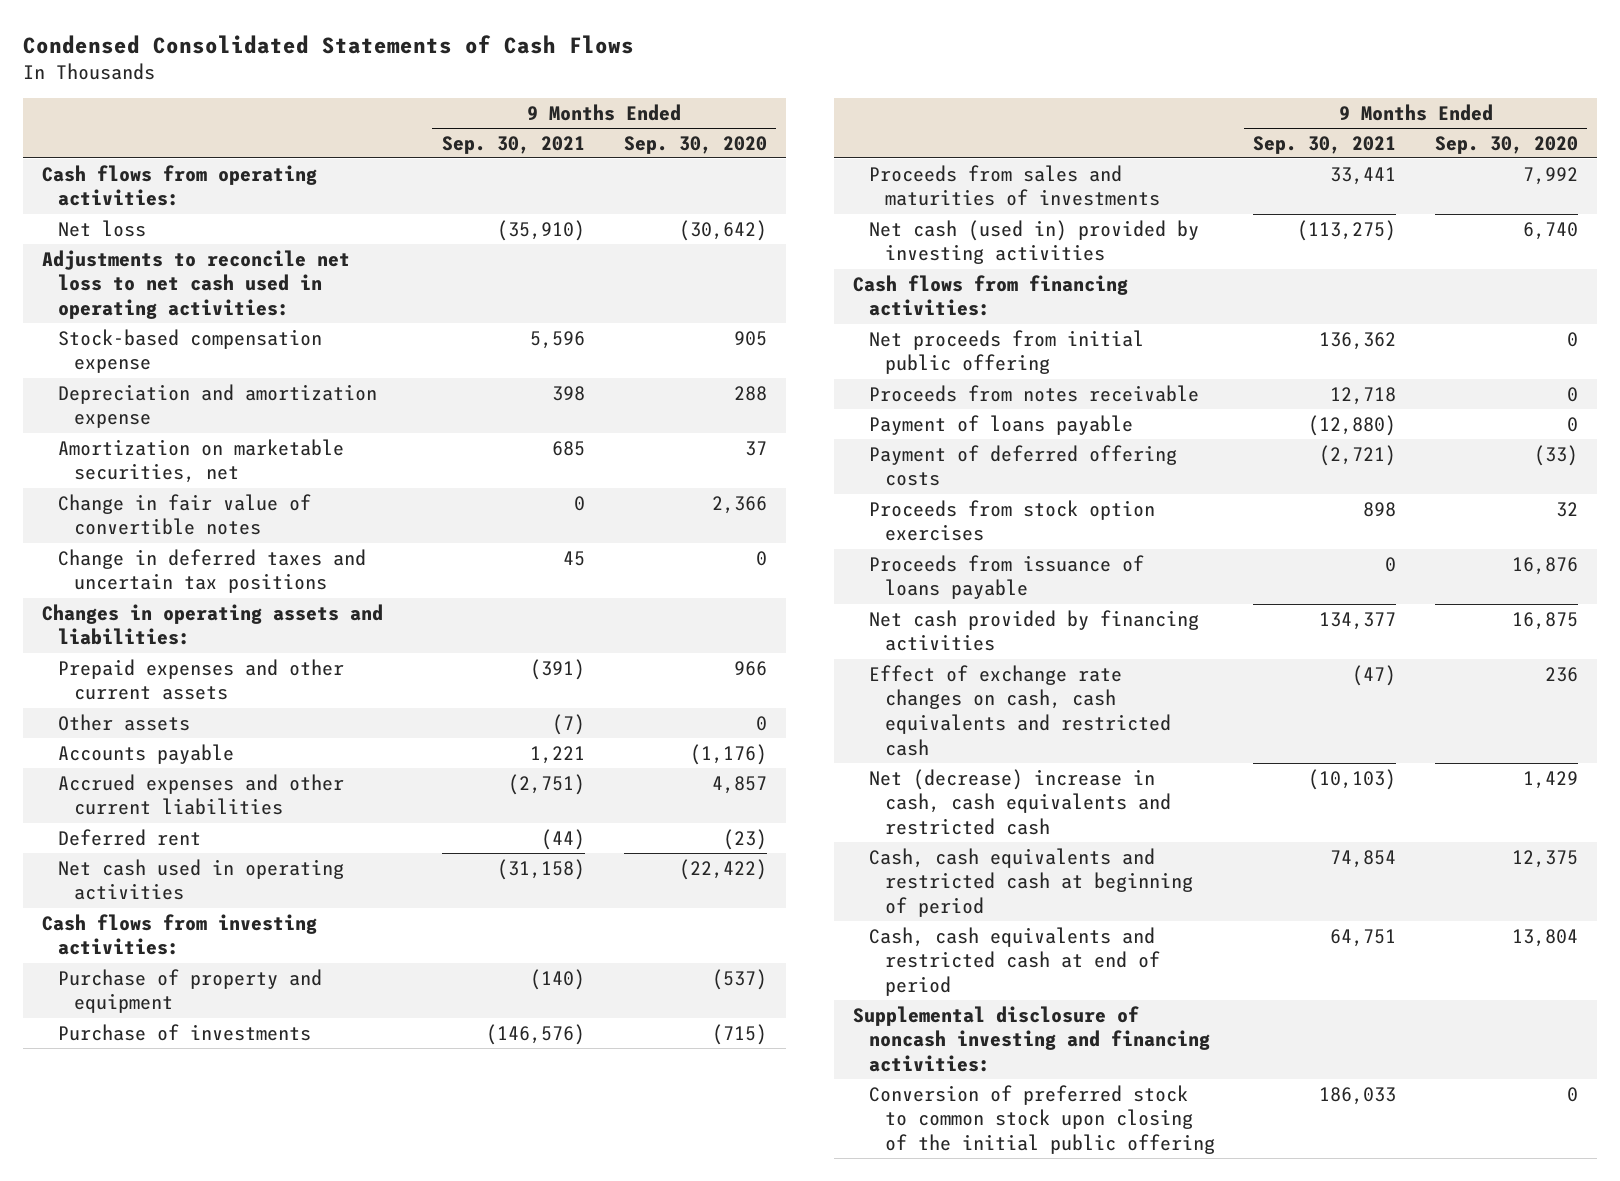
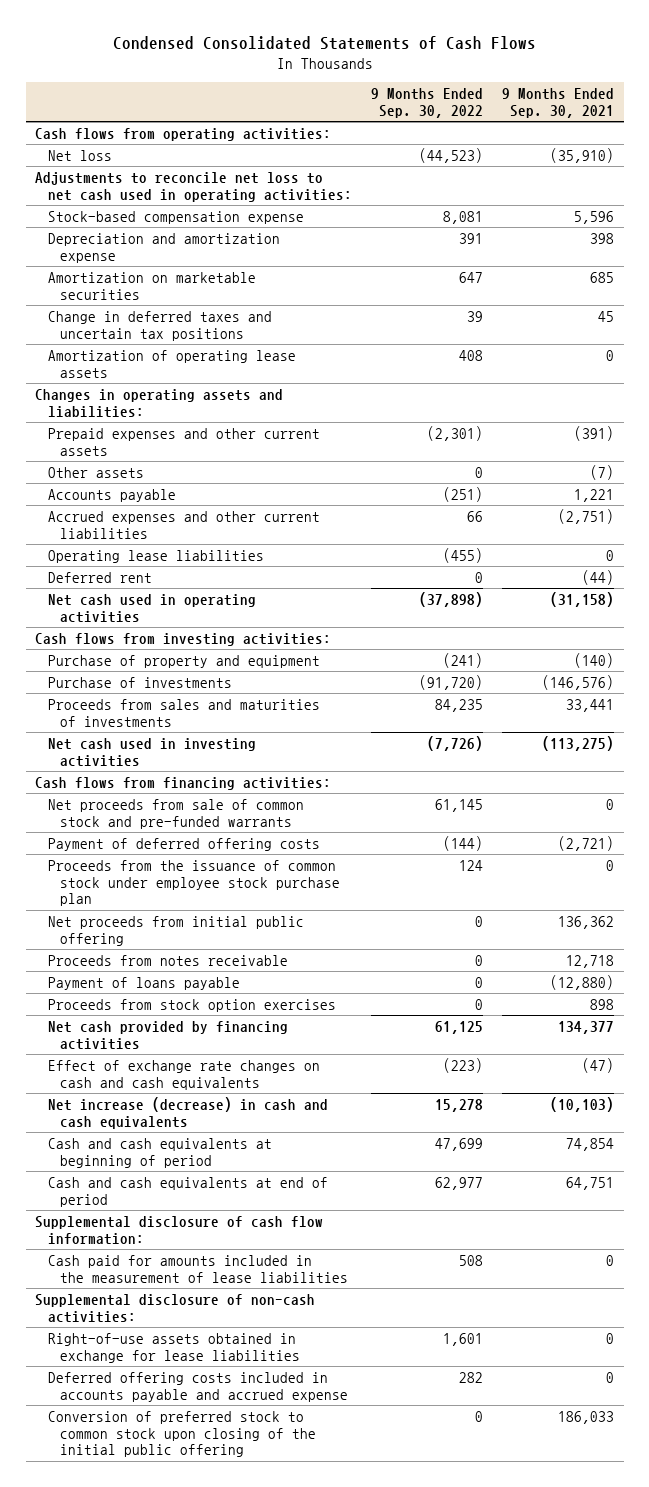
- | 9 Months Ended Sep. 30, 2021 | 9 Months Ended Sep. 30, 2020
+ | 9 Months Ended Sep. 30, 2022 | 9 Months Ended Sep. 30, 2021
- Amortization on marketable securities, net | 685 | 37
- Change in fair value of convertible notes | 0 | 2,366
+ Amortization on marketable securities | 647 | 685
+ Amortization of operating lease assets | 408 | 0
+ Operating lease liabilities | (455) | 0
- Net cash (used in) provided by investing activities | (113,275) | 6,740
+ Net cash used in investing activities | (7,726) | (113,275)
+ Net proceeds from sale of common stock and pre-funded warrants | 61,145 | 0
moved up: Payment of deferred offering costs | (144) | (2,721)
+ Proceeds from the issuance of common stock under employee stock purchase plan | 124 | 0
- Proceeds from issuance of loans payable | 0 | 16,876
- Effect of exchange rate changes on cash, cash equivalents and restricted cash | (47) | 236
- Net (decrease) increase in cash, cash equivalents and restricted cash | (10,103) | 1,429
- Cash, cash equivalents and restricted cash at beginning of period | 74,854 | 12,375
- Cash, cash equivalents and restricted cash at end of period | 64,751 | 13,804
- Supplemental disclosure of noncash investing and financing activities:
+ Effect of exchange rate changes on cash and cash equivalents | (223) | (47)
+ Net increase (decrease) in cash and cash equivalents | 15,278 | (10,103)
+ Cash and cash equivalents at beginning of period | 47,699 | 74,854
+ Cash and cash equivalents at end of period | 62,977 | 64,751
+ Supplemental disclosure of cash flow information:
+ Cash paid for amounts included in the measurement of lease liabilities | 508 | 0
+ Supplemental disclosure of non-cash activities:
+ Right-of-use assets obtained in exchange for lease liabilities | 1,601 | 0
+ Deferred offering costs included in accounts payable and accrued expense | 282 | 0

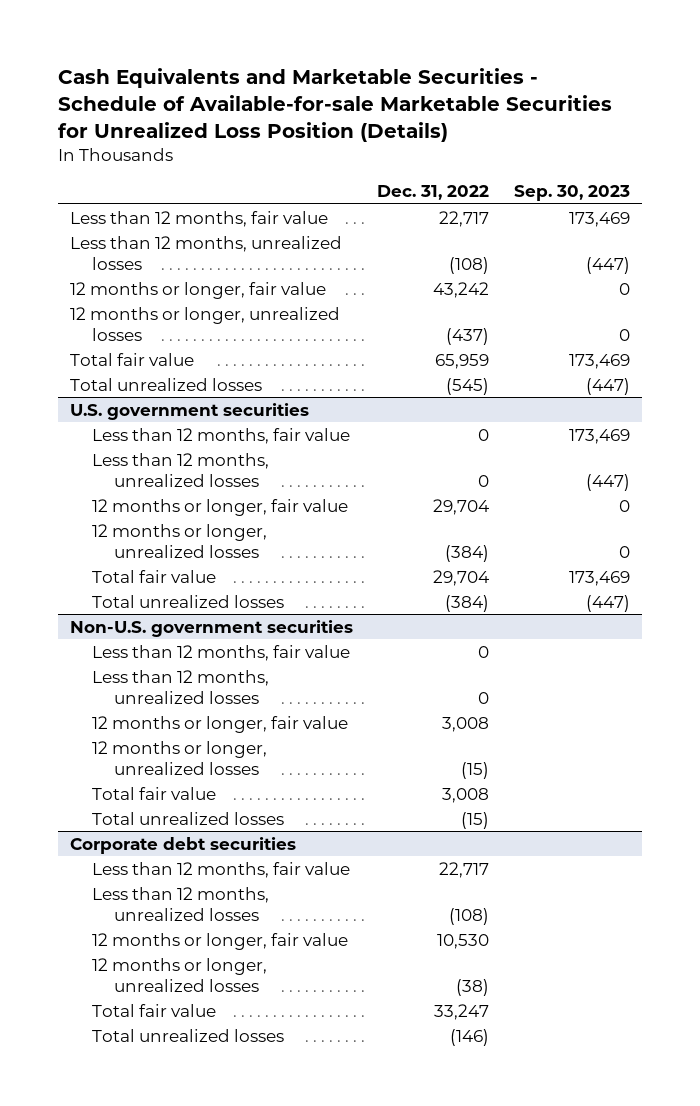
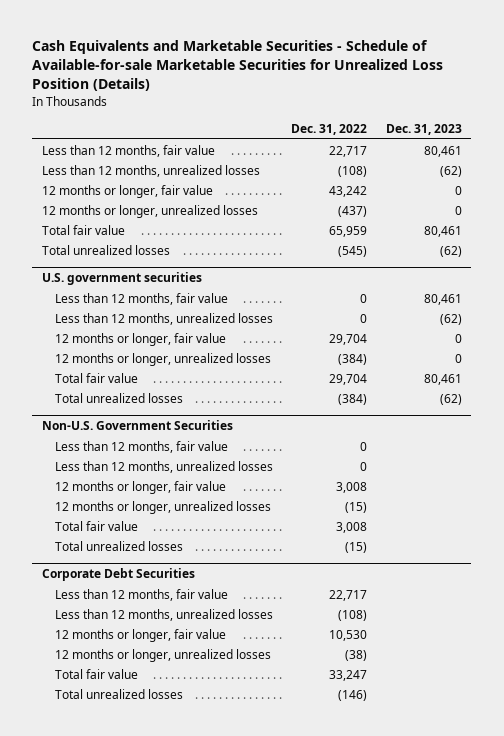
- | Dec. 31, 2022 | Sep. 30, 2023
+ | Dec. 31, 2022 | Dec. 31, 2023
- Non-U.S. government securities
+ Non-U.S. Government Securities
- Corporate debt securities
+ Corporate Debt Securities

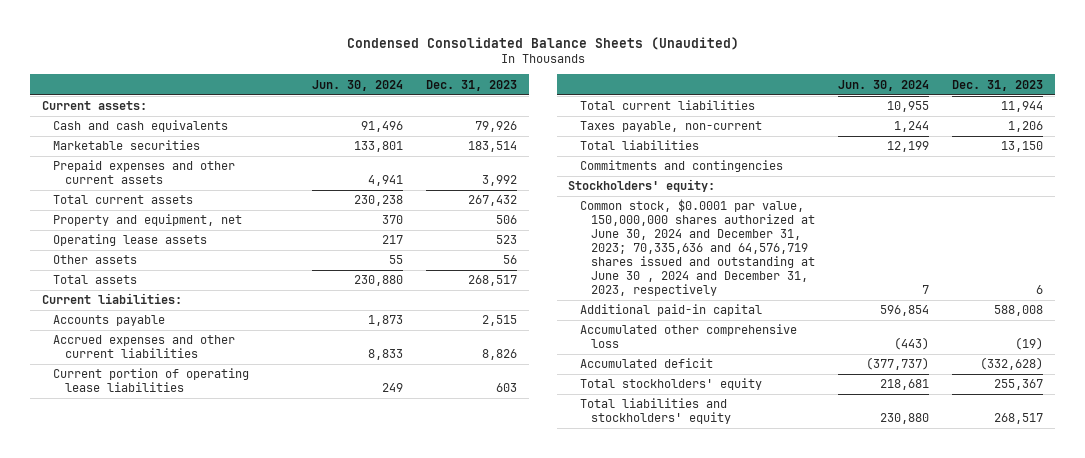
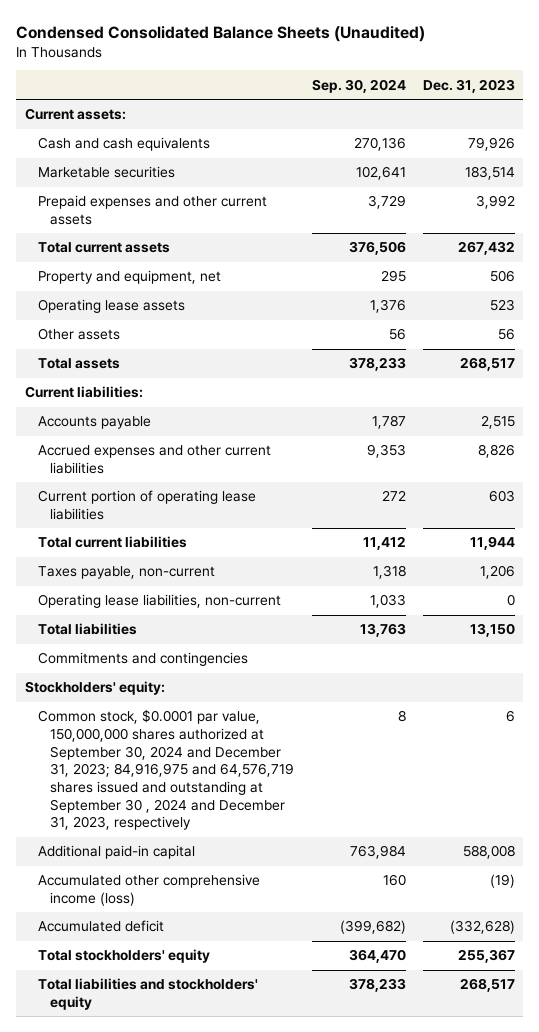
- | Jun. 30, 2024 | Dec. 31, 2023
+ | Sep. 30, 2024 | Dec. 31, 2023
+ Operating lease liabilities, non-current | 1,033 | 0
- Common stock, $0.0001 par value, 150,000,000 shares authorized at June 30, 2024 and December 31, 2023; 70,335,636 and 64,576,719 shares issued and outstanding at June 30 , 2024 and December 31, 2023, respectively | 7 | 6
+ Common stock, $0.0001 par value, 150,000,000 shares authorized at September 30, 2024 and December 31, 2023; 84,916,975 and 64,576,719 shares issued and outstanding at September 30 , 2024 and December 31, 2023, respectively | 8 | 6
- Accumulated other comprehensive loss | (443) | (19)
+ Accumulated other comprehensive income (loss) | 160 | (19)

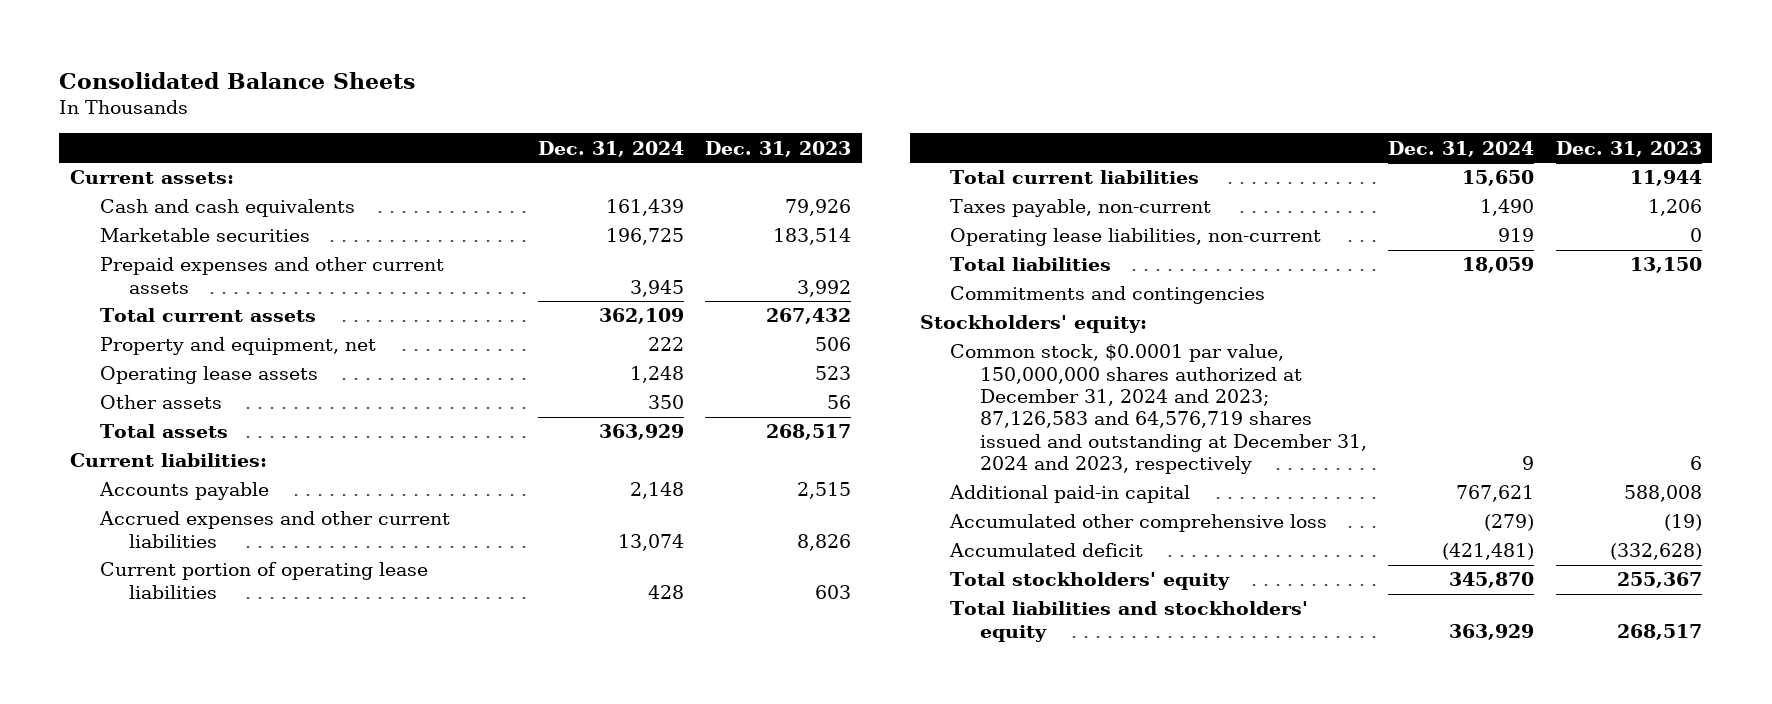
- Condensed Consolidated Balance Sheets (Unaudited)
+ Consolidated Balance Sheets
- | Sep. 30, 2024 | Dec. 31, 2023
+ | Dec. 31, 2024 | Dec. 31, 2023
- Common stock, $0.0001 par value, 150,000,000 shares authorized at September 30, 2024 and December 31, 2023; 84,916,975 and 64,576,719 shares issued and outstanding at September 30 , 2024 and December 31, 2023, respectively | 8 | 6
+ Common stock, $0.0001 par value, 150,000,000 shares authorized at December 31, 2024 and 2023; 87,126,583 and 64,576,719 shares issued and outstanding at December 31, 2024 and 2023, respectively | 9 | 6
- Accumulated other comprehensive income (loss) | 160 | (19)
+ Accumulated other comprehensive loss | (279) | (19)

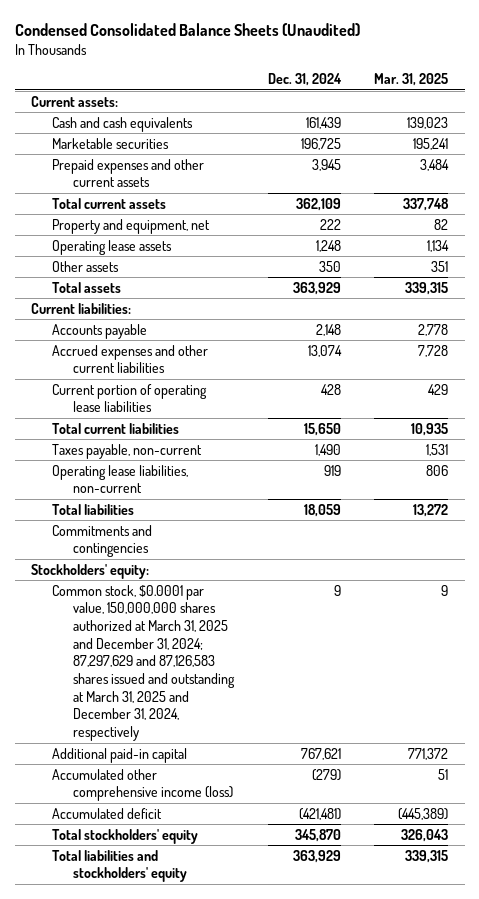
- Consolidated Balance Sheets
+ Condensed Consolidated Balance Sheets (Unaudited)
- | Dec. 31, 2024 | Dec. 31, 2023
+ | Dec. 31, 2024 | Mar. 31, 2025
- Common stock, $0.0001 par value, 150,000,000 shares authorized at December 31, 2024 and 2023; 87,126,583 and 64,576,719 shares issued and outstanding at December 31, 2024 and 2023, respectively | 9 | 6
+ Common stock, $0.0001 par value, 150,000,000 shares authorized at March 31, 2025 and December 31, 2024; 87,297,629 and 87,126,583 shares issued and outstanding at March 31, 2025 and December 31, 2024, respectively | 9 | 9
- Accumulated other comprehensive loss | (279) | (19)
+ Accumulated other comprehensive income (loss) | (279) | 51

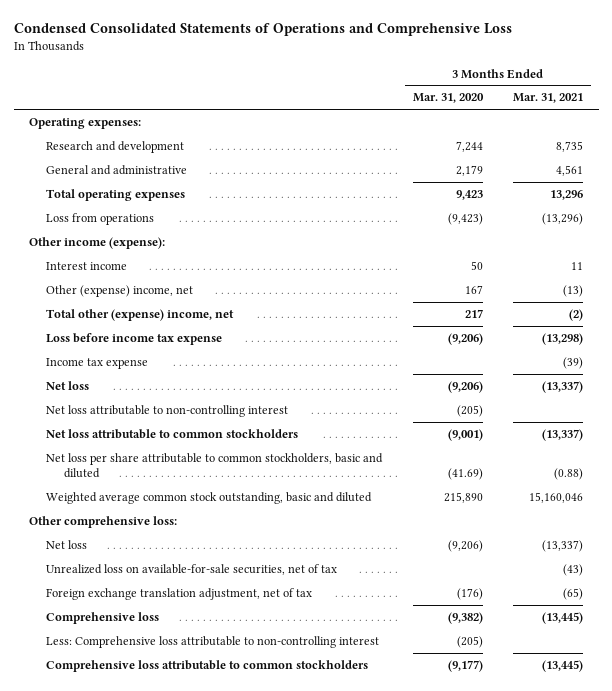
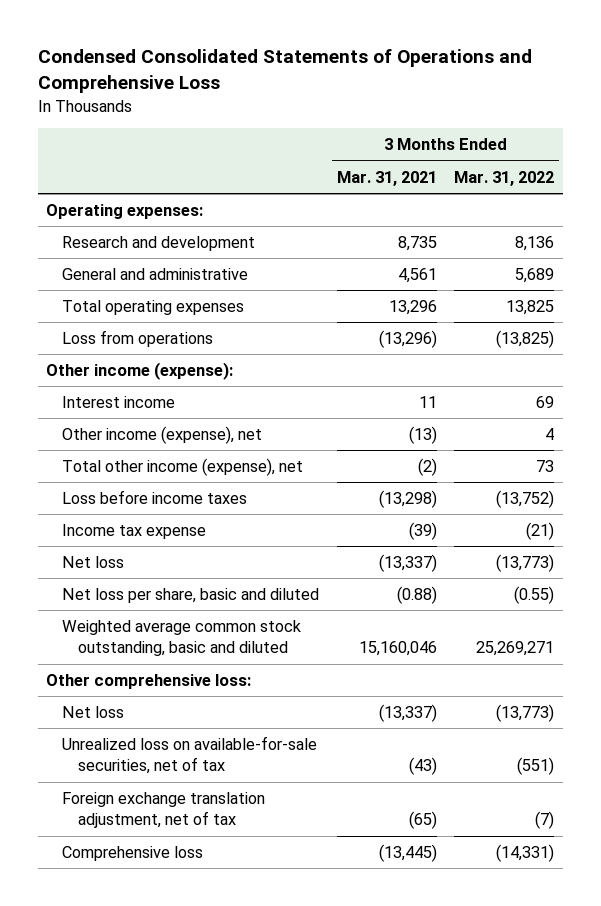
- | 3 Months Ended Mar. 31, 2020 | 3 Months Ended Mar. 31, 2021
+ | 3 Months Ended Mar. 31, 2021 | 3 Months Ended Mar. 31, 2022
- Other (expense) income, net | 167 | (13)
- Total other (expense) income, net | 217 | (2)
- Loss before income tax expense | (9,206) | (13,298)
+ Other income (expense), net | (13) | 4
+ Total other income (expense), net | (2) | 73
+ Loss before income taxes | (13,298) | (13,752)
- Net loss attributable to non-controlling interest | (205) |
- Net loss attributable to common stockholders | (9,001) | (13,337)
- Net loss per share attributable to common stockholders, basic and diluted | (41.69) | (0.88)
+ Net loss per share, basic and diluted | (0.88) | (0.55)
- Less: Comprehensive loss attributable to non-controlling interest | (205) |
- Comprehensive loss attributable to common stockholders | (9,177) | (13,445)

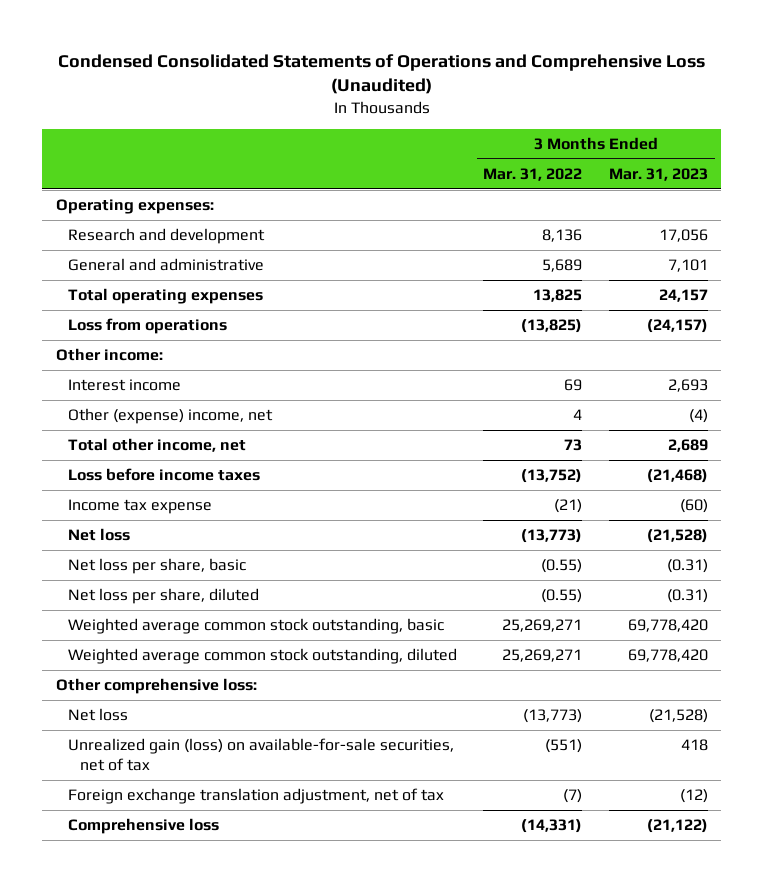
- Condensed Consolidated Statements of Operations and Comprehensive Loss
+ Condensed Consolidated Statements of Operations and Comprehensive Loss (Unaudited)
- | 3 Months Ended Mar. 31, 2021 | 3 Months Ended Mar. 31, 2022
+ | 3 Months Ended Mar. 31, 2022 | 3 Months Ended Mar. 31, 2023
- Other income (expense):
+ Other income:
- Other income (expense), net | (13) | 4
- Total other income (expense), net | (2) | 73
+ Other (expense) income, net | 4 | (4)
+ Total other income, net | 73 | 2,689
- Net loss per share, basic and diluted | (0.88) | (0.55)
- Weighted average common stock outstanding, basic and diluted | 15,160,046 | 25,269,271
+ Net loss per share, basic | (0.55) | (0.31)
+ Net loss per share, diluted | (0.55) | (0.31)
+ Weighted average common stock outstanding, basic | 25,269,271 | 69,778,420
+ Weighted average common stock outstanding, diluted | 25,269,271 | 69,778,420
- Unrealized loss on available-for-sale securities, net of tax | (43) | (551)
+ Unrealized gain (loss) on available-for-sale securities, net of tax | (551) | 418

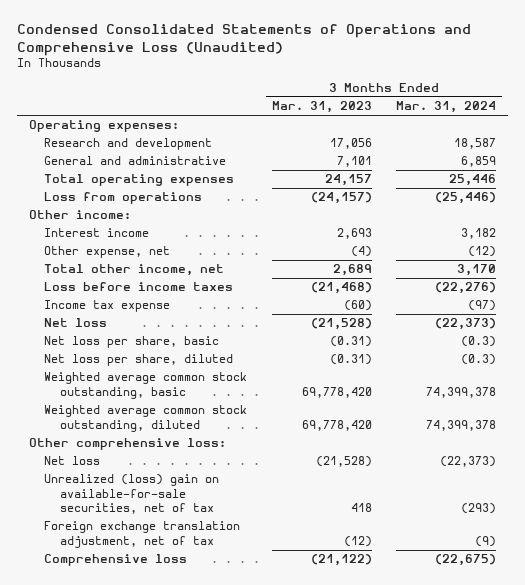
- | 3 Months Ended Mar. 31, 2022 | 3 Months Ended Mar. 31, 2023
+ | 3 Months Ended Mar. 31, 2023 | 3 Months Ended Mar. 31, 2024
- Other (expense) income, net | 4 | (4)
+ Other expense, net | (4) | (12)
- Unrealized gain (loss) on available-for-sale securities, net of tax | (551) | 418
+ Unrealized (loss) gain on available-for-sale securities, net of tax | 418 | (293)

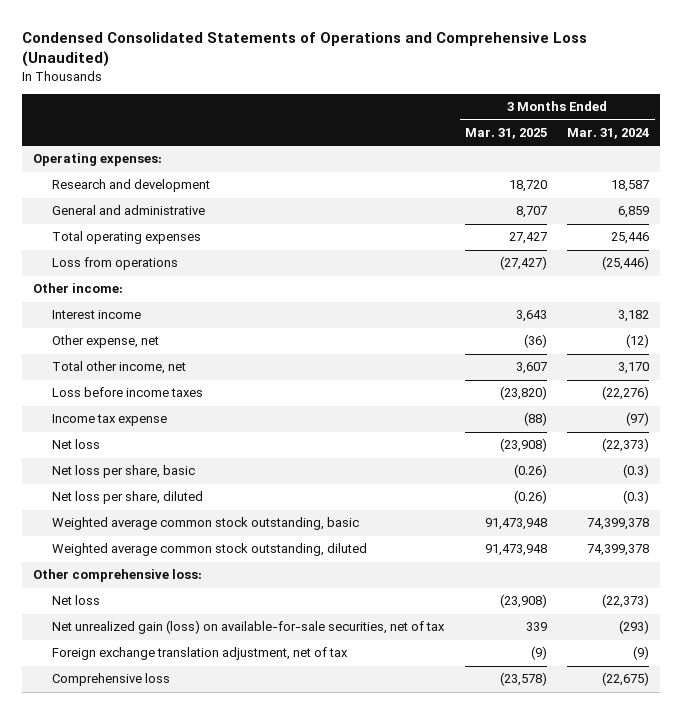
- | 3 Months Ended Mar. 31, 2023 | 3 Months Ended Mar. 31, 2024
+ | 3 Months Ended Mar. 31, 2025 | 3 Months Ended Mar. 31, 2024
- Unrealized (loss) gain on available-for-sale securities, net of tax | 418 | (293)
+ Net unrealized gain (loss) on available-for-sale securities, net of tax | 339 | (293)

